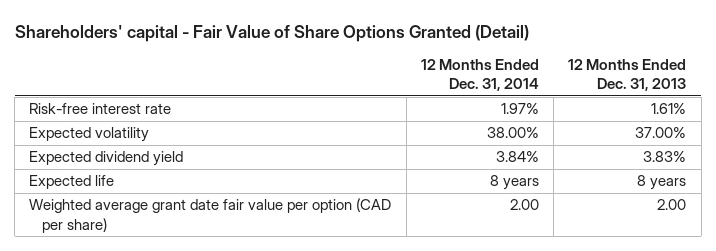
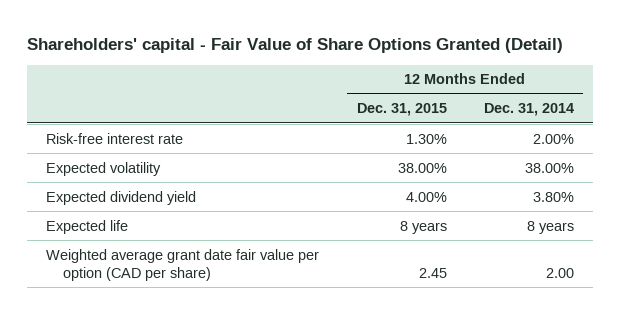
- | 12 Months Ended Dec. 31, 2014 | 12 Months Ended Dec. 31, 2013
+ | 12 Months Ended Dec. 31, 2015 | 12 Months Ended Dec. 31, 2014
- Risk-free interest rate | 1.97% | 1.61%
+ Risk-free interest rate | 1.30% | 2.00%
- Expected dividend yield | 3.84% | 3.83%
+ Expected dividend yield | 4.00% | 3.80%

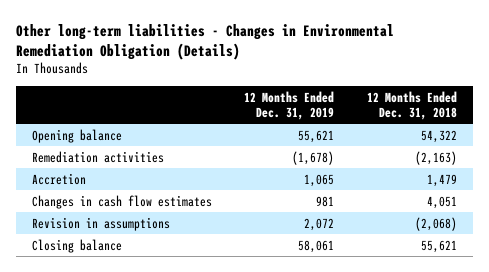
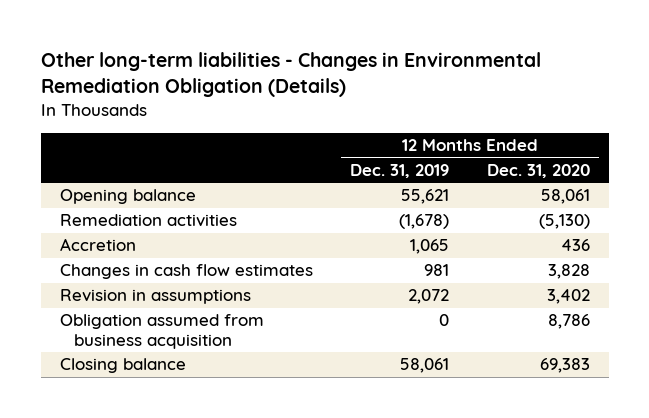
- | 12 Months Ended Dec. 31, 2019 | 12 Months Ended Dec. 31, 2018
+ | 12 Months Ended Dec. 31, 2019 | 12 Months Ended Dec. 31, 2020
+ Obligation assumed from business acquisition | 0 | 8,786

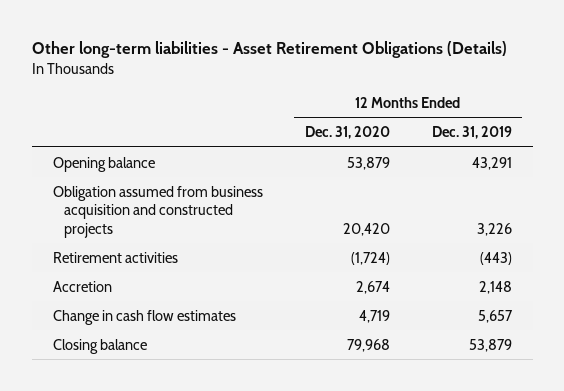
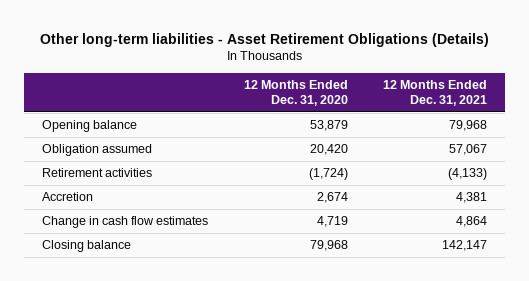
- | 12 Months Ended Dec. 31, 2020 | 12 Months Ended Dec. 31, 2019
+ | 12 Months Ended Dec. 31, 2020 | 12 Months Ended Dec. 31, 2021
- Obligation assumed from business acquisition and constructed projects | 20,420 | 3,226
+ Obligation assumed | 20,420 | 57,067

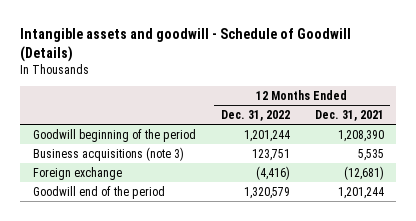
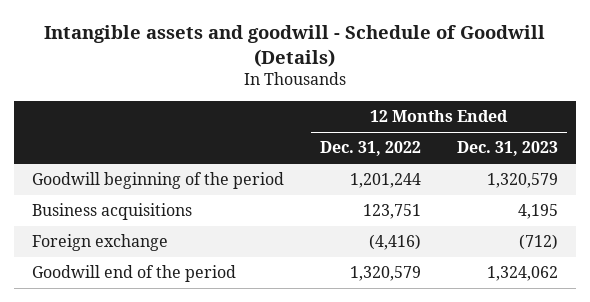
- | 12 Months Ended Dec. 31, 2022 | 12 Months Ended Dec. 31, 2021
+ | 12 Months Ended Dec. 31, 2022 | 12 Months Ended Dec. 31, 2023
- Business acquisitions (note 3) | 123,751 | 5,535
+ Business acquisitions | 123,751 | 4,195

